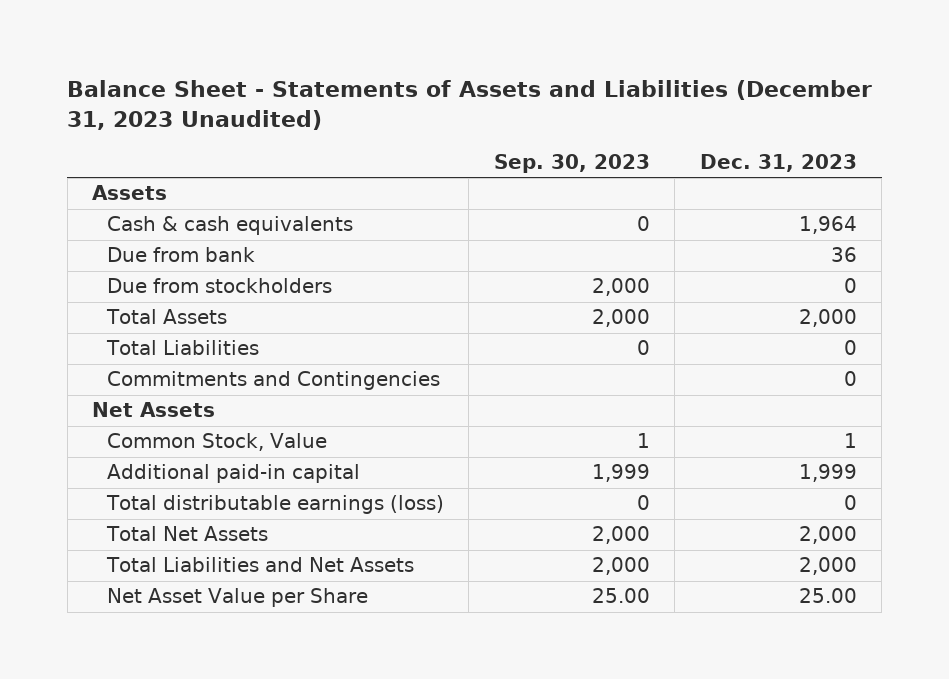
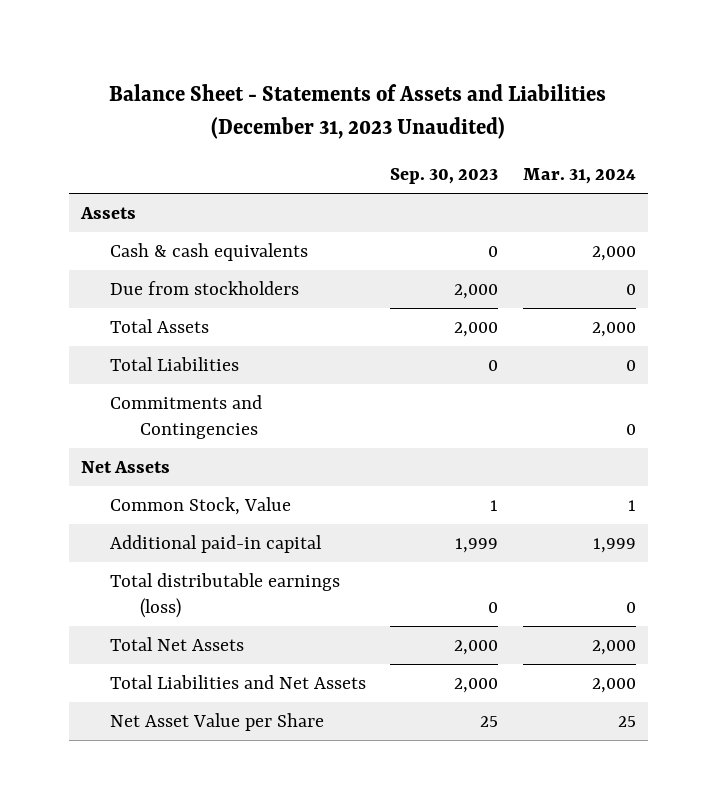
- | Sep. 30, 2023 | Dec. 31, 2023
+ | Sep. 30, 2023 | Mar. 31, 2024
- Due from bank | | 36
- Net Asset Value per Share | 25.00 | 25.00
+ Net Asset Value per Share | 25 | 25

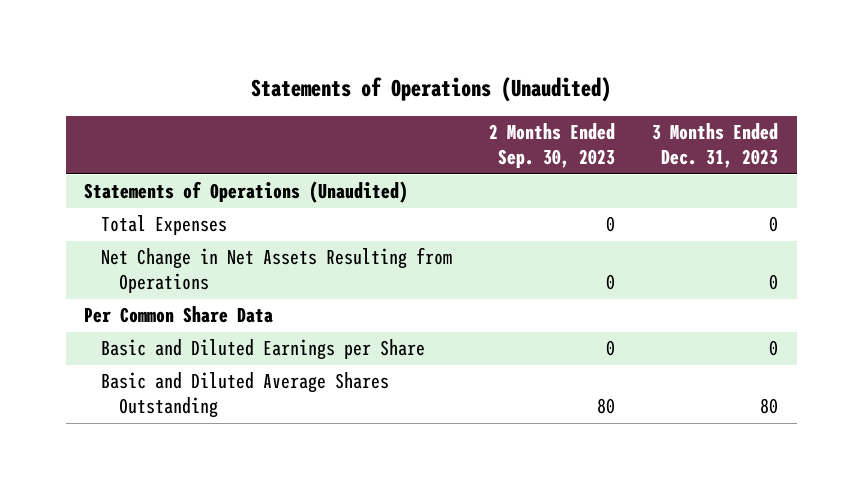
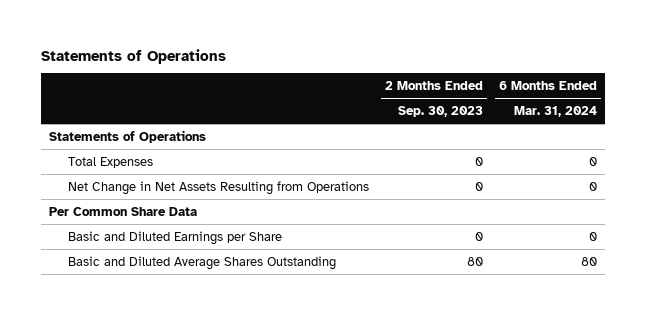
- Statements of Operations (Unaudited)
+ Statements of Operations
- | 2 Months Ended Sep. 30, 2023 | 3 Months Ended Dec. 31, 2023
+ | 2 Months Ended Sep. 30, 2023 | 6 Months Ended Mar. 31, 2024
- Statements of Operations (Unaudited)
+ Statements of Operations

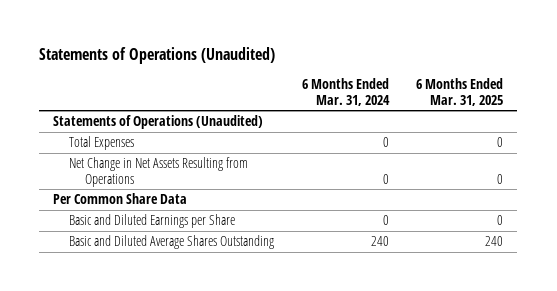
- Statements of Operations
+ Statements of Operations (Unaudited)
- | 2 Months Ended Sep. 30, 2023 | 6 Months Ended Mar. 31, 2024
+ | 6 Months Ended Mar. 31, 2024 | 6 Months Ended Mar. 31, 2025
- Statements of Operations
+ Statements of Operations (Unaudited)
- Basic and Diluted Average Shares Outstanding | 80 | 80
+ Basic and Diluted Average Shares Outstanding | 240 | 240

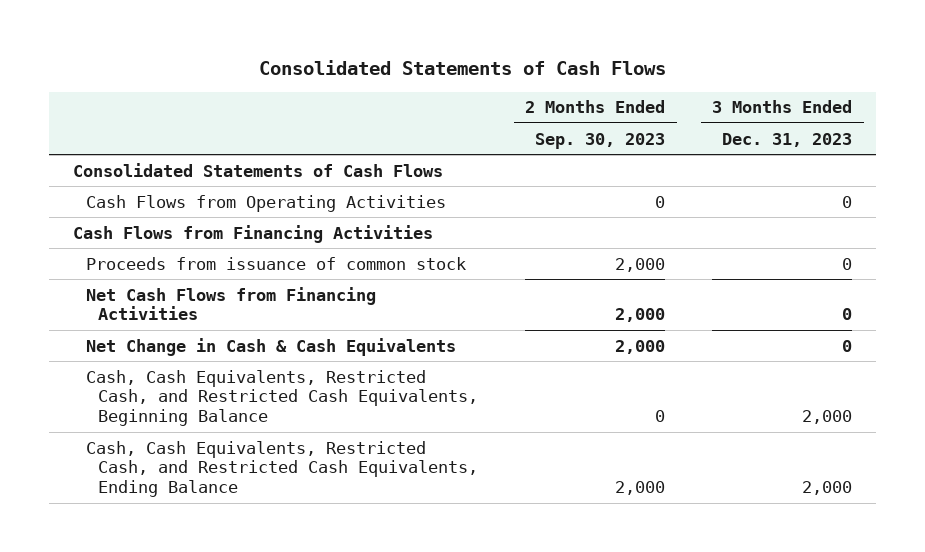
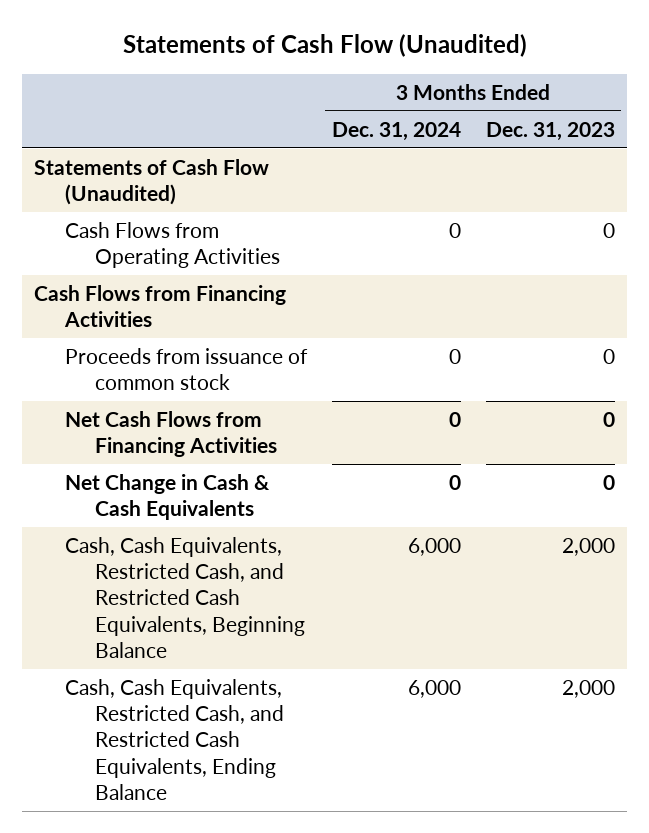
- Consolidated Statements of Cash Flows
+ Statements of Cash Flow (Unaudited)
- | 2 Months Ended Sep. 30, 2023 | 3 Months Ended Dec. 31, 2023
+ | 3 Months Ended Dec. 31, 2024 | 3 Months Ended Dec. 31, 2023
- Consolidated Statements of Cash Flows
+ Statements of Cash Flow (Unaudited)

